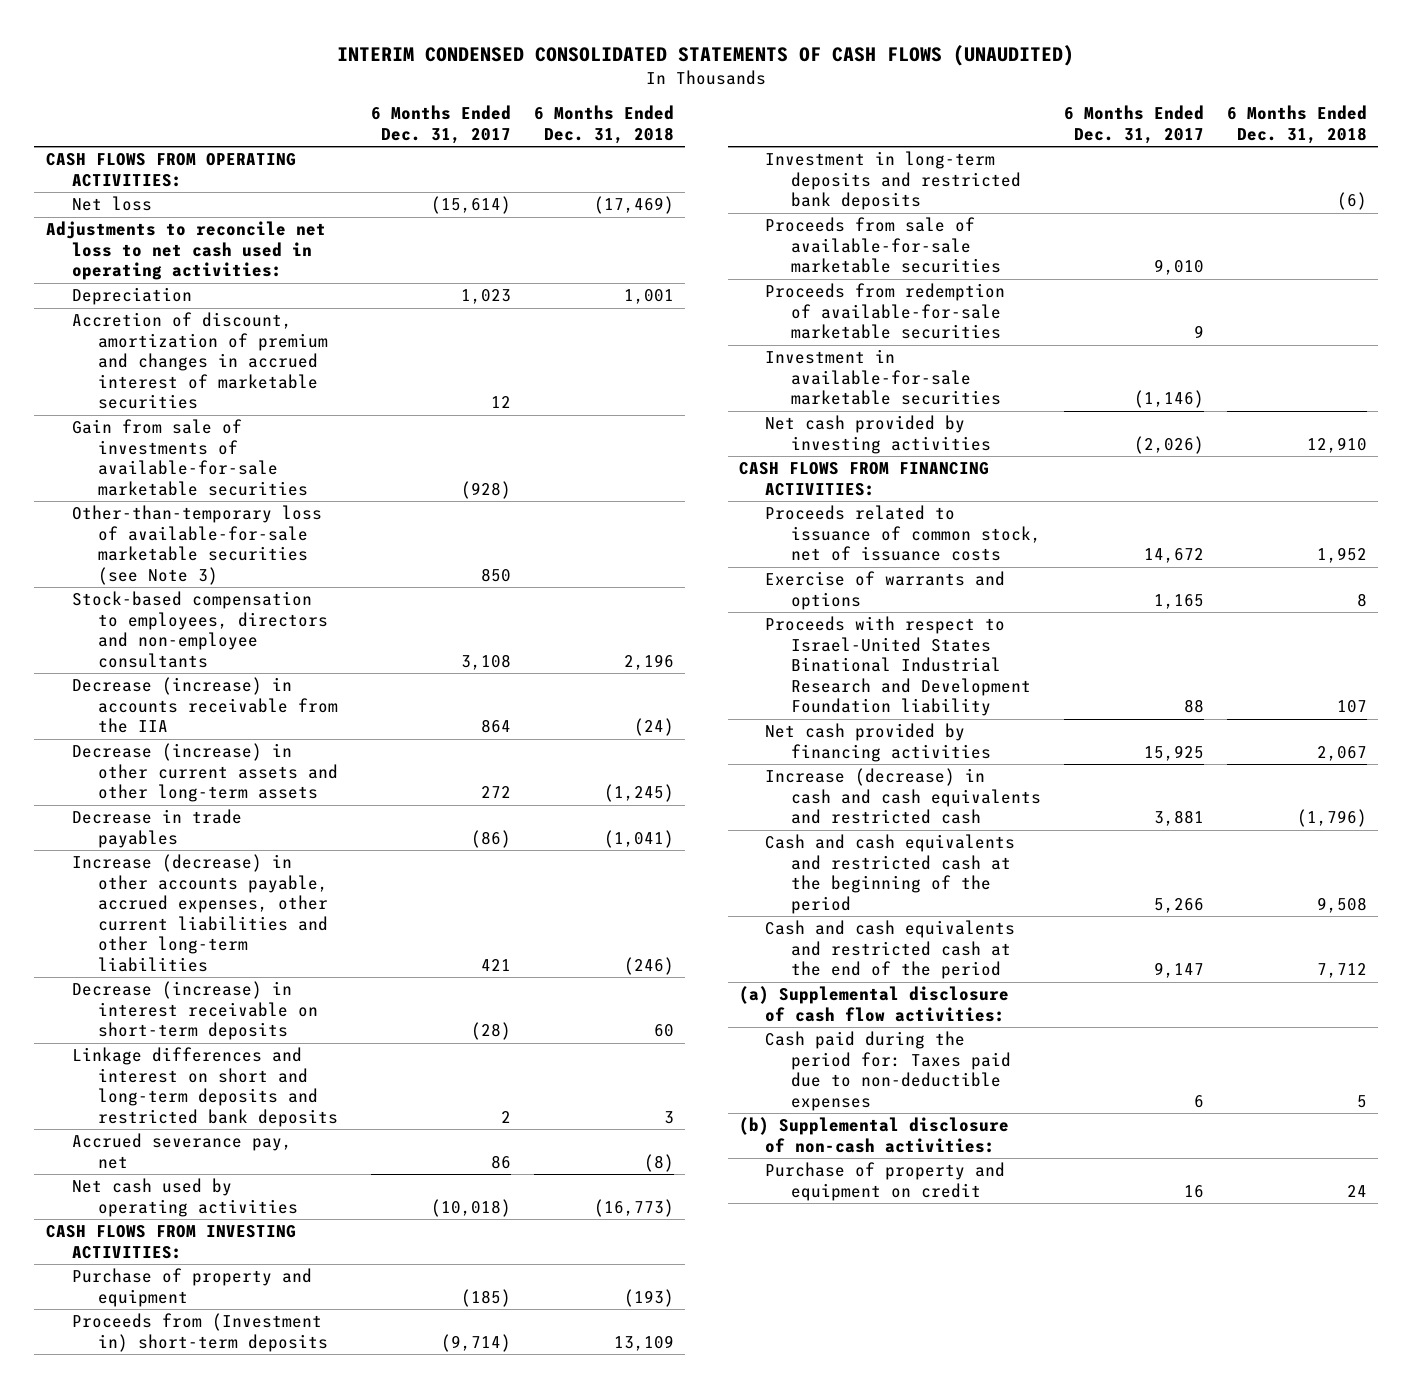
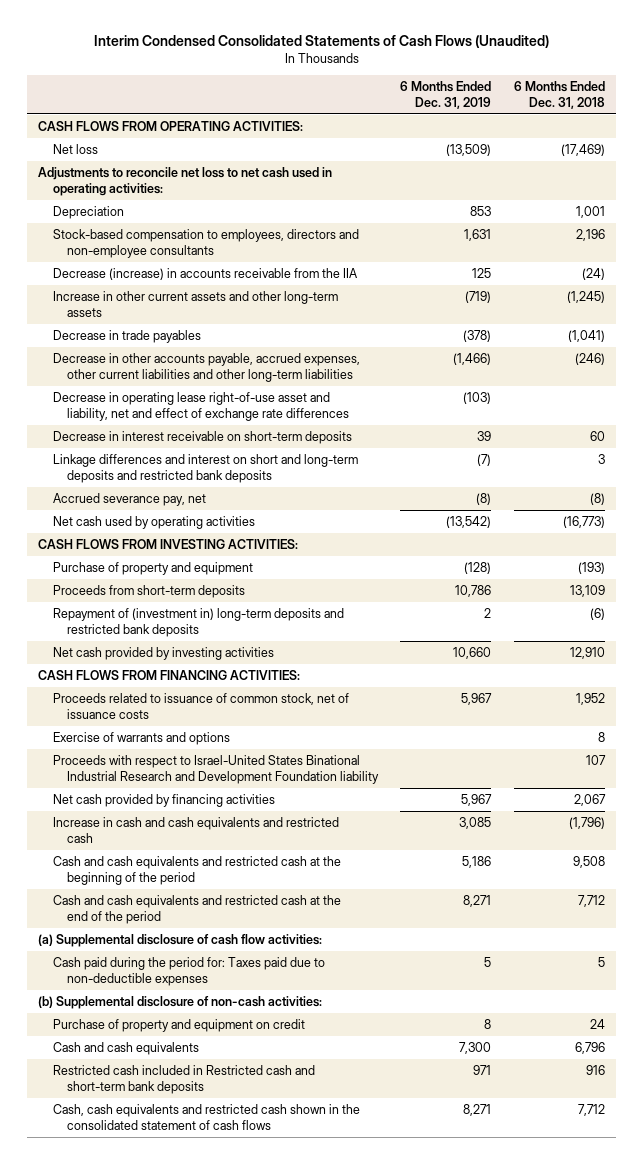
- INTERIM CONDENSED CONSOLIDATED STATEMENTS OF CASH FLOWS (UNAUDITED)
+ Interim Condensed Consolidated Statements of Cash Flows (Unaudited)
- | 6 Months Ended Dec. 31, 2017 | 6 Months Ended Dec. 31, 2018
+ | 6 Months Ended Dec. 31, 2019 | 6 Months Ended Dec. 31, 2018
- Accretion of discount, amortization of premium and changes in accrued interest of marketable securities | 12 |
- Gain from sale of investments of available-for-sale marketable securities | (928) |
- Other-than-temporary loss of available-for-sale marketable securities (see Note 3) | 850 |
- Decrease (increase) in other current assets and other long-term assets | 272 | (1,245)
+ Increase in other current assets and other long-term assets | (719) | (1,245)
- Increase (decrease) in other accounts payable, accrued expenses, other current liabilities and other long-term liabilities | 421 | (246)
- Decrease (increase) in interest receivable on short-term deposits | (28) | 60
+ Decrease in other accounts payable, accrued expenses, other current liabilities and other long-term liabilities | (1,466) | (246)
+ Decrease in operating lease right-of-use asset and liability, net and effect of exchange rate differences | (103) |
+ Decrease in interest receivable on short-term deposits | 39 | 60
- Proceeds from (Investment in) short-term deposits | (9,714) | 13,109
- Investment in long-term deposits and restricted bank deposits | | (6)
- Proceeds from sale of available-for-sale marketable securities | 9,010 |
- Proceeds from redemption of available-for-sale marketable securities | 9 |
- Investment in available-for-sale marketable securities | (1,146) |
+ Proceeds from short-term deposits | 10,786 | 13,109
+ Repayment of (investment in) long-term deposits and restricted bank deposits | 2 | (6)
- Increase (decrease) in cash and cash equivalents and restricted cash | 3,881 | (1,796)
+ Increase in cash and cash equivalents and restricted cash | 3,085 | (1,796)
+ Cash and cash equivalents | 7,300 | 6,796
+ Restricted cash included in Restricted cash and short-term bank deposits | 971 | 916
+ Cash, cash equivalents and restricted cash shown in the consolidated statement of cash flows | 8,271 | 7,712

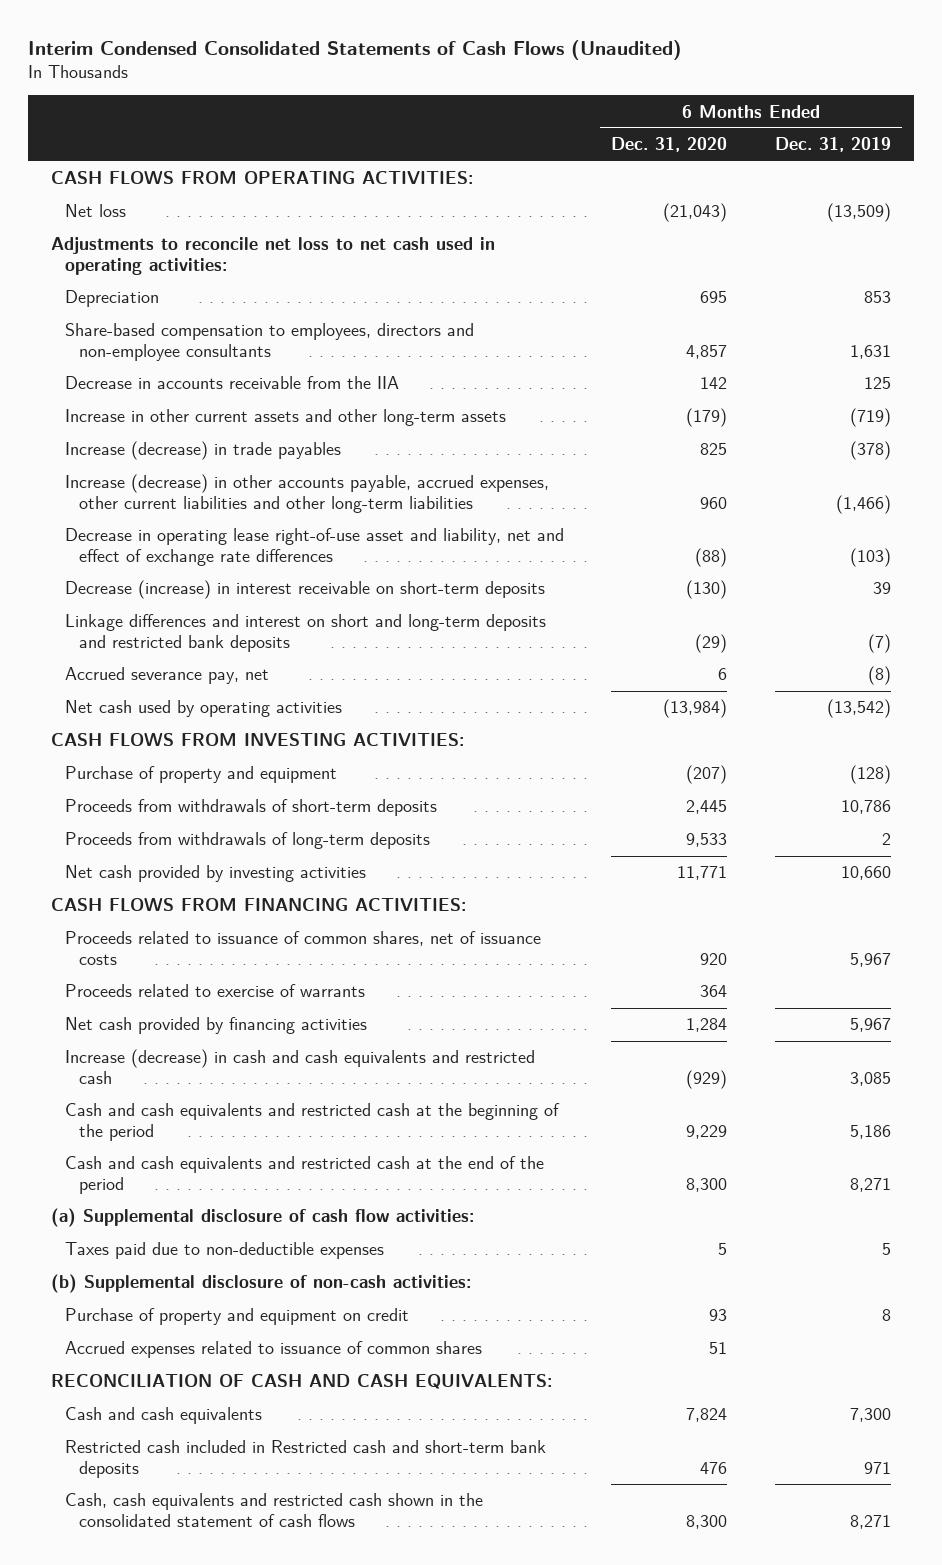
- | 6 Months Ended Dec. 31, 2019 | 6 Months Ended Dec. 31, 2018
+ | 6 Months Ended Dec. 31, 2020 | 6 Months Ended Dec. 31, 2019
- Stock-based compensation to employees, directors and non-employee consultants | 1,631 | 2,196
- Decrease (increase) in accounts receivable from the IIA | 125 | (24)
+ Share-based compensation to employees, directors and non-employee consultants | 4,857 | 1,631
+ Decrease in accounts receivable from the IIA | 142 | 125
- Decrease in trade payables | (378) | (1,041)
- Decrease in other accounts payable, accrued expenses, other current liabilities and other long-term liabilities | (1,466) | (246)
+ Increase (decrease) in trade payables | 825 | (378)
+ Increase (decrease) in other accounts payable, accrued expenses, other current liabilities and other long-term liabilities | 960 | (1,466)
- Decrease in interest receivable on short-term deposits | 39 | 60
+ Decrease (increase) in interest receivable on short-term deposits | (130) | 39
- Proceeds from short-term deposits | 10,786 | 13,109
- Repayment of (investment in) long-term deposits and restricted bank deposits | 2 | (6)
+ Proceeds from withdrawals of short-term deposits | 2,445 | 10,786
+ Proceeds from withdrawals of long-term deposits | 9,533 | 2
- Proceeds related to issuance of common stock, net of issuance costs | 5,967 | 1,952
- Exercise of warrants and options | | 8
- Proceeds with respect to Israel-United States Binational Industrial Research and Development Foundation liability | | 107
+ Proceeds related to issuance of common shares, net of issuance costs | 920 | 5,967
+ Proceeds related to exercise of warrants | 364 |
- Increase in cash and cash equivalents and restricted cash | 3,085 | (1,796)
+ Increase (decrease) in cash and cash equivalents and restricted cash | (929) | 3,085
- Cash paid during the period for: Taxes paid due to non-deductible expenses | 5 | 5
+ Taxes paid due to non-deductible expenses | 5 | 5
+ Accrued expenses related to issuance of common shares | 51 |
+ RECONCILIATION OF CASH AND CASH EQUIVALENTS:

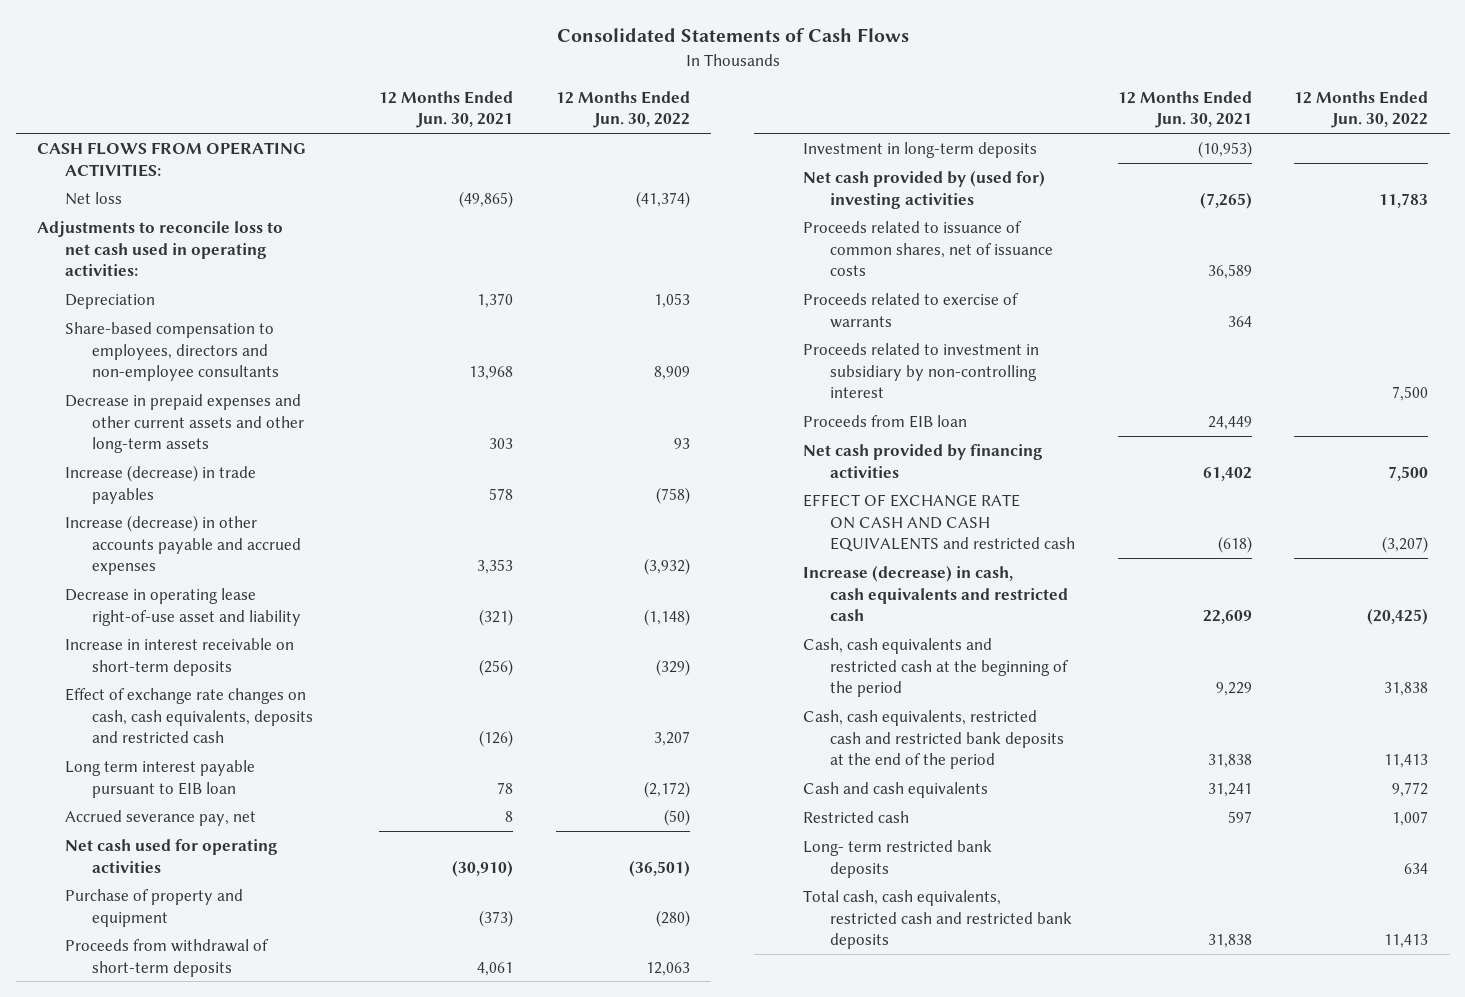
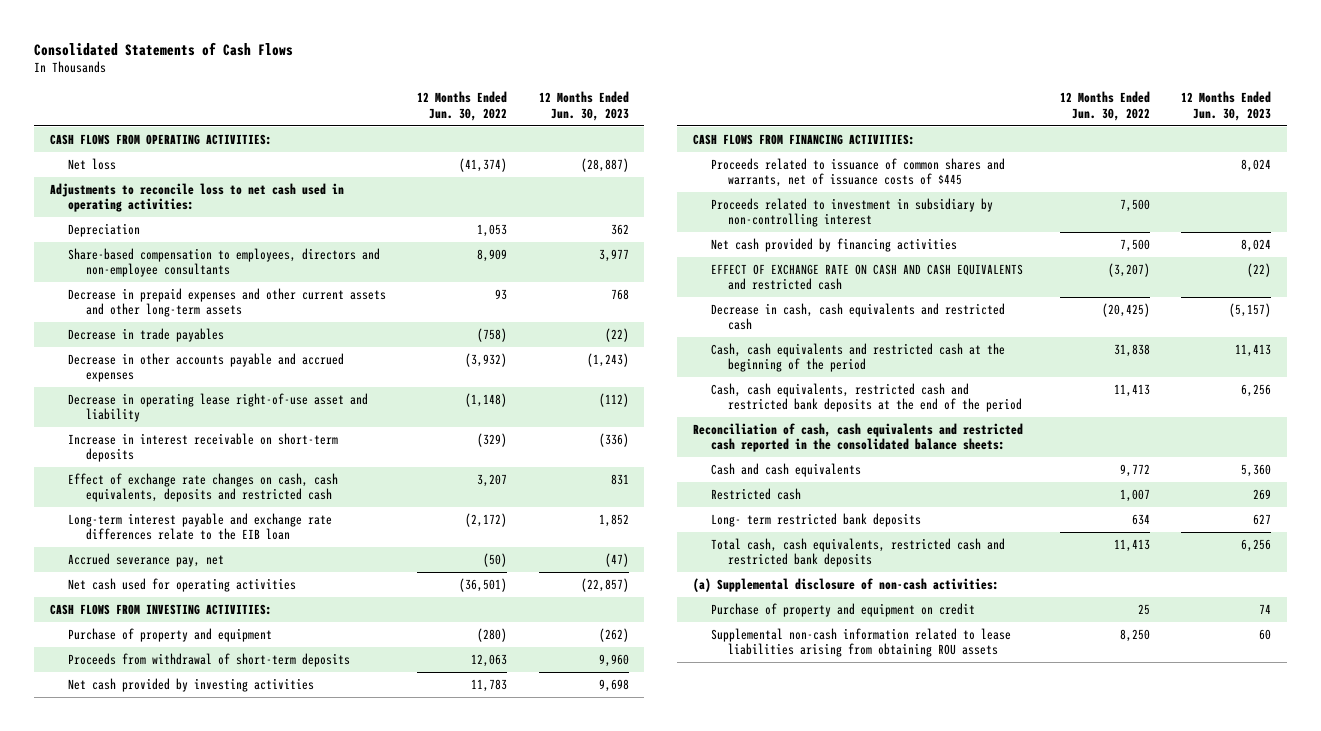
- | 12 Months Ended Jun. 30, 2021 | 12 Months Ended Jun. 30, 2022
+ | 12 Months Ended Jun. 30, 2022 | 12 Months Ended Jun. 30, 2023
- Increase (decrease) in trade payables | 578 | (758)
- Increase (decrease) in other accounts payable and accrued expenses | 3,353 | (3,932)
+ Decrease in trade payables | (758) | (22)
+ Decrease in other accounts payable and accrued expenses | (3,932) | (1,243)
- Long term interest payable pursuant to EIB loan | 78 | (2,172)
+ Long-term interest payable and exchange rate differences relate to the EIB loan | (2,172) | 1,852
+ CASH FLOWS FROM INVESTING ACTIVITIES:
- Investment in long-term deposits | (10,953) |
- Net cash provided by (used for) investing activities | (7,265) | 11,783
- Proceeds related to issuance of common shares, net of issuance costs | 36,589 |
- Proceeds related to exercise of warrants | 364 |
+ Net cash provided by investing activities | 11,783 | 9,698
+ CASH FLOWS FROM FINANCING ACTIVITIES:
+ Proceeds related to issuance of common shares and warrants, net of issuance costs of $445 | | 8,024
- Proceeds from EIB loan | 24,449 |
- Increase (decrease) in cash, cash equivalents and restricted cash | 22,609 | (20,425)
+ Decrease in cash, cash equivalents and restricted cash | (20,425) | (5,157)
+ Reconciliation of cash, cash equivalents and restricted cash reported in the consolidated balance sheets:
+ (a) Supplemental disclosure of non-cash activities:
+ Purchase of property and equipment on credit | 25 | 74
+ Supplemental non-cash information related to lease liabilities arising from obtaining ROU assets | 8,250 | 60

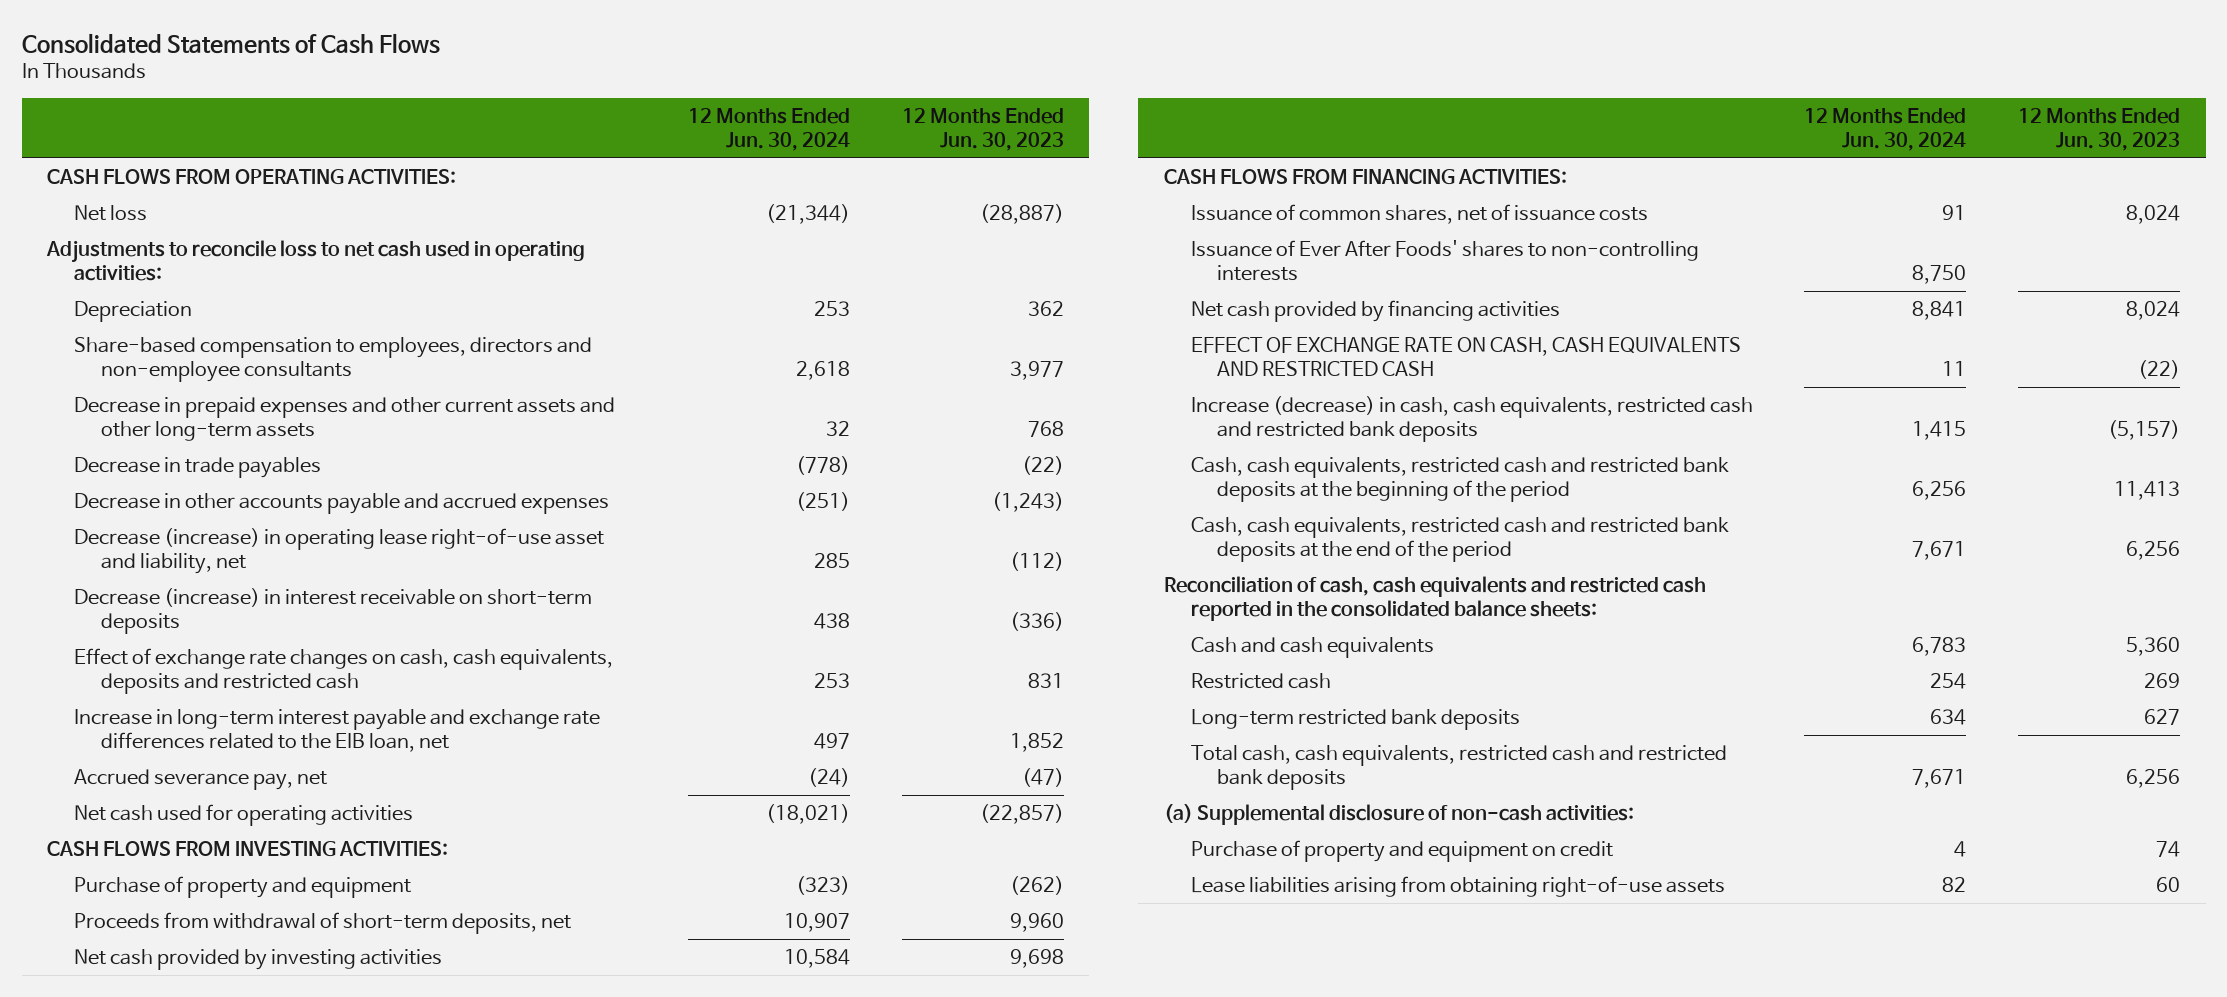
- | 12 Months Ended Jun. 30, 2022 | 12 Months Ended Jun. 30, 2023
+ | 12 Months Ended Jun. 30, 2024 | 12 Months Ended Jun. 30, 2023
- Decrease in operating lease right-of-use asset and liability | (1,148) | (112)
- Increase in interest receivable on short-term deposits | (329) | (336)
+ Decrease (increase) in operating lease right-of-use asset and liability, net | 285 | (112)
+ Decrease (increase) in interest receivable on short-term deposits | 438 | (336)
- Long-term interest payable and exchange rate differences relate to the EIB loan | (2,172) | 1,852
+ Increase in long-term interest payable and exchange rate differences related to the EIB loan, net | 497 | 1,852
- Proceeds from withdrawal of short-term deposits | 12,063 | 9,960
+ Proceeds from withdrawal of short-term deposits, net | 10,907 | 9,960
- Proceeds related to issuance of common shares and warrants, net of issuance costs of $445 | | 8,024
- Proceeds related to investment in subsidiary by non-controlling interest | 7,500 |
+ Issuance of common shares, net of issuance costs | 91 | 8,024
+ Issuance of Ever After Foods' shares to non-controlling interests | 8,750 |
- EFFECT OF EXCHANGE RATE ON CASH AND CASH EQUIVALENTS and restricted cash | (3,207) | (22)
- Decrease in cash, cash equivalents and restricted cash | (20,425) | (5,157)
- Cash, cash equivalents and restricted cash at the beginning of the period | 31,838 | 11,413
+ EFFECT OF EXCHANGE RATE ON CASH, CASH EQUIVALENTS AND RESTRICTED CASH | 11 | (22)
+ Increase (decrease) in cash, cash equivalents, restricted cash and restricted bank deposits | 1,415 | (5,157)
+ Cash, cash equivalents, restricted cash and restricted bank deposits at the beginning of the period | 6,256 | 11,413
- Long- term restricted bank deposits | 634 | 627
+ Long-term restricted bank deposits | 634 | 627
- Supplemental non-cash information related to lease liabilities arising from obtaining ROU assets | 8,250 | 60
+ Lease liabilities arising from obtaining right-of-use assets | 82 | 60

